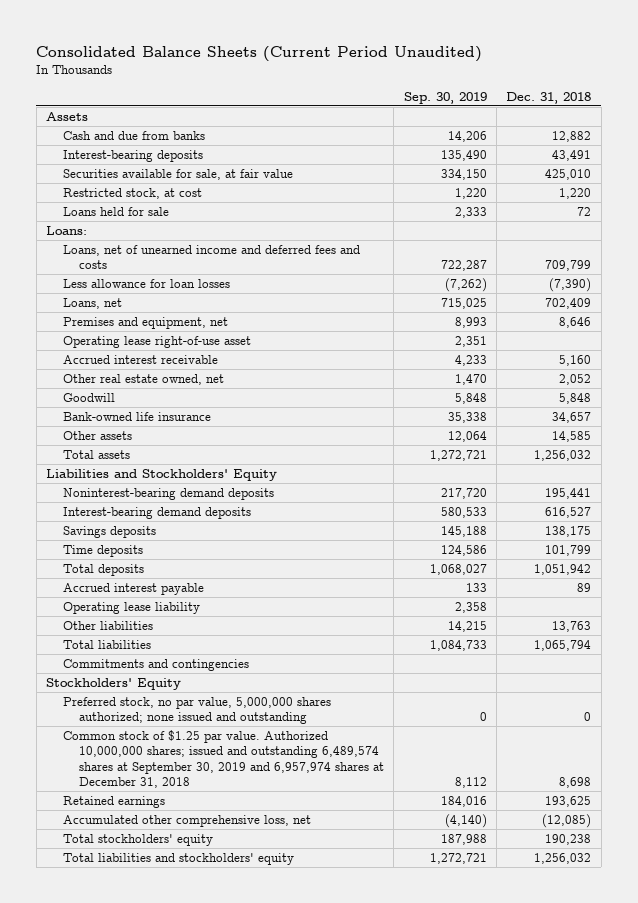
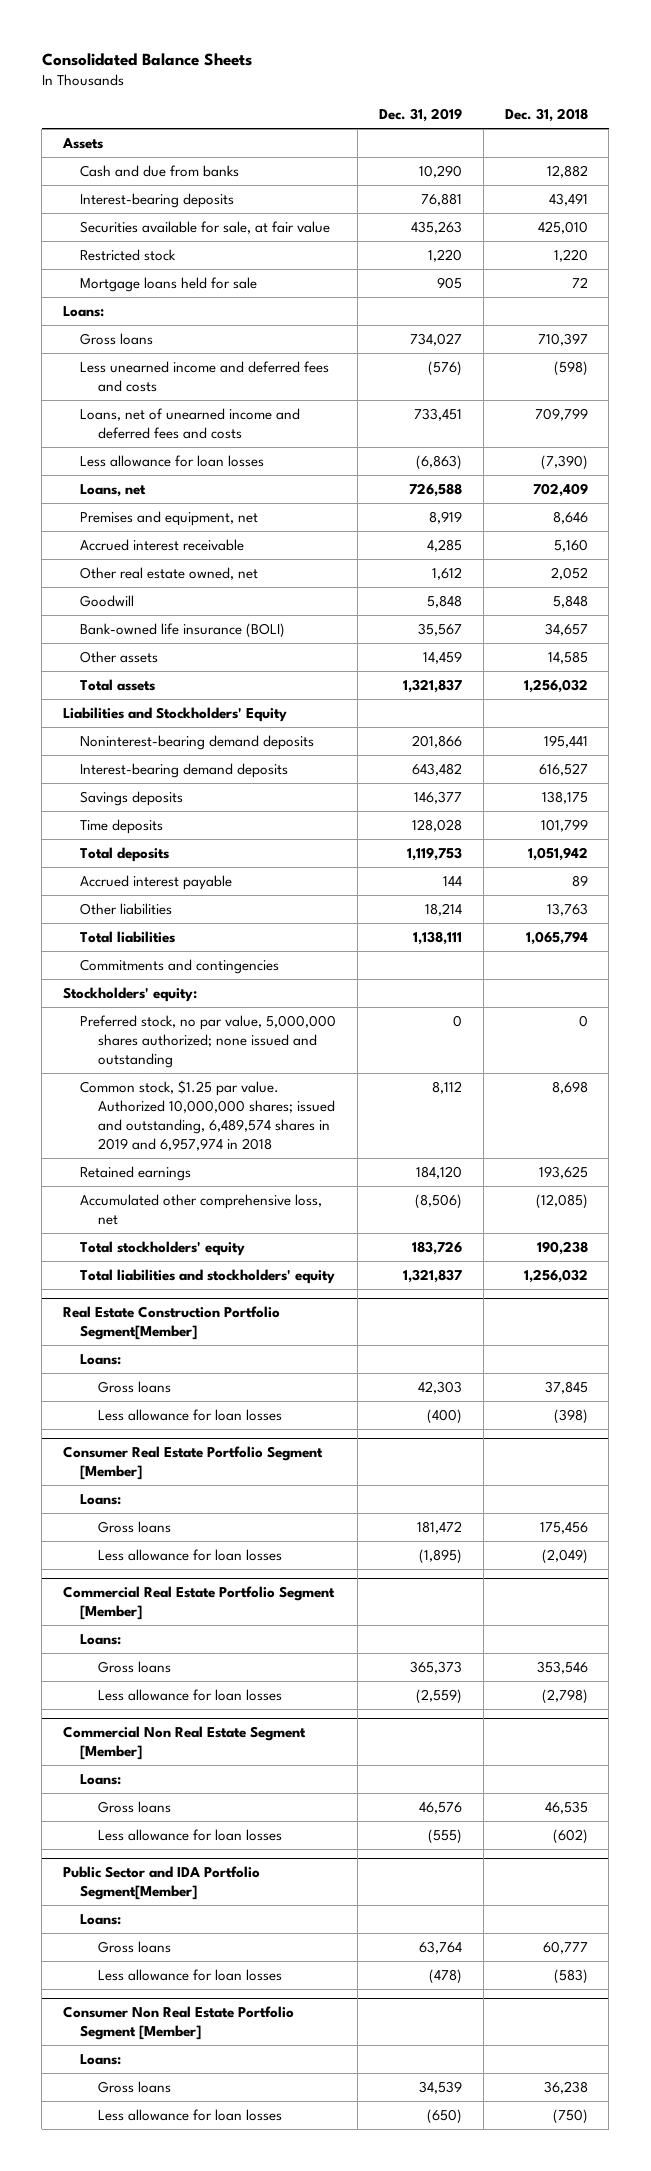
- Consolidated Balance Sheets (Current Period Unaudited)
+ Consolidated Balance Sheets
- | Sep. 30, 2019 | Dec. 31, 2018
+ | Dec. 31, 2019 | Dec. 31, 2018
- Restricted stock, at cost | 1,220 | 1,220
- Loans held for sale | 2,333 | 72
+ Restricted stock | 1,220 | 1,220
+ Mortgage loans held for sale | 905 | 72
+ Gross loans | 734,027 | 710,397
+ Less unearned income and deferred fees and costs | (576) | (598)
- Operating lease right-of-use asset | 2,351 |
- Bank-owned life insurance | 35,338 | 34,657
+ Bank-owned life insurance (BOLI) | 35,567 | 34,657
- Operating lease liability | 2,358 |
- Stockholders' Equity
+ Stockholders' equity:
- Common stock of $1.25 par value. Authorized 10,000,000 shares; issued and outstanding 6,489,574 shares at September 30, 2019 and 6,957,974 shares at December 31, 2018 | 8,112 | 8,698
+ Common stock, $1.25 par value. Authorized 10,000,000 shares; issued and outstanding, 6,489,574 shares in 2019 and 6,957,974 in 2018 | 8,112 | 8,698
+ Real Estate Construction Portfolio Segment[Member]
+ Loans:
+ Gross loans | 42,303 | 37,845
+ Less allowance for loan losses | (400) | (398)
+ Consumer Real Estate Portfolio Segment [Member]
+ Loans:
+ Gross loans | 181,472 | 175,456
+ Less allowance for loan losses | (1,895) | (2,049)
+ Commercial Real Estate Portfolio Segment [Member]
+ Loans:
+ Gross loans | 365,373 | 353,546
+ Less allowance for loan losses | (2,559) | (2,798)
+ Commercial Non Real Estate Segment [Member]
+ Loans:
+ Gross loans | 46,576 | 46,535
+ Less allowance for loan losses | (555) | (602)
+ Public Sector and IDA Portfolio Segment[Member]
+ Loans:
+ Gross loans | 63,764 | 60,777
+ Less allowance for loan losses | (478) | (583)
+ Consumer Non Real Estate Portfolio Segment [Member]
+ Loans:
+ Gross loans | 34,539 | 36,238
+ Less allowance for loan losses | (650) | (750)

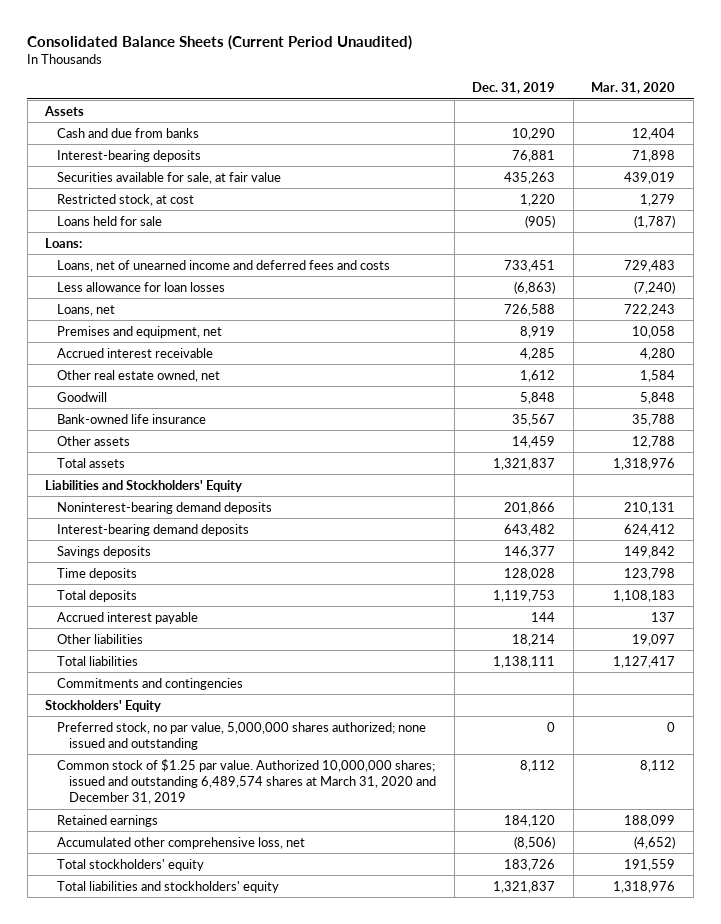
- Consolidated Balance Sheets
+ Consolidated Balance Sheets (Current Period Unaudited)
- | Dec. 31, 2019 | Dec. 31, 2018
+ | Dec. 31, 2019 | Mar. 31, 2020
- Restricted stock | 1,220 | 1,220
- Mortgage loans held for sale | 905 | 72
+ Restricted stock, at cost | 1,220 | 1,279
+ Loans held for sale | (905) | (1,787)
- Gross loans | 734,027 | 710,397
- Less unearned income and deferred fees and costs | (576) | (598)
- Bank-owned life insurance (BOLI) | 35,567 | 34,657
+ Bank-owned life insurance | 35,567 | 35,788
- Stockholders' equity:
+ Stockholders' Equity
- Common stock, $1.25 par value. Authorized 10,000,000 shares; issued and outstanding, 6,489,574 shares in 2019 and 6,957,974 in 2018 | 8,112 | 8,698
+ Common stock of $1.25 par value. Authorized 10,000,000 shares; issued and outstanding 6,489,574 shares at March 31, 2020 and December 31, 2019 | 8,112 | 8,112
- Real Estate Construction Portfolio Segment[Member]
- Loans:
- Gross loans | 42,303 | 37,845
- Less allowance for loan losses | (400) | (398)
- Consumer Real Estate Portfolio Segment [Member]
- Loans:
- Gross loans | 181,472 | 175,456
- Less allowance for loan losses | (1,895) | (2,049)
- Commercial Real Estate Portfolio Segment [Member]
- Loans:
- Gross loans | 365,373 | 353,546
- Less allowance for loan losses | (2,559) | (2,798)
- Commercial Non Real Estate Segment [Member]
- Loans:
- Gross loans | 46,576 | 46,535
- Less allowance for loan losses | (555) | (602)
- Public Sector and IDA Portfolio Segment[Member]
- Loans:
- Gross loans | 63,764 | 60,777
- Less allowance for loan losses | (478) | (583)
- Consumer Non Real Estate Portfolio Segment [Member]
- Loans:
- Gross loans | 34,539 | 36,238
- Less allowance for loan losses | (650) | (750)

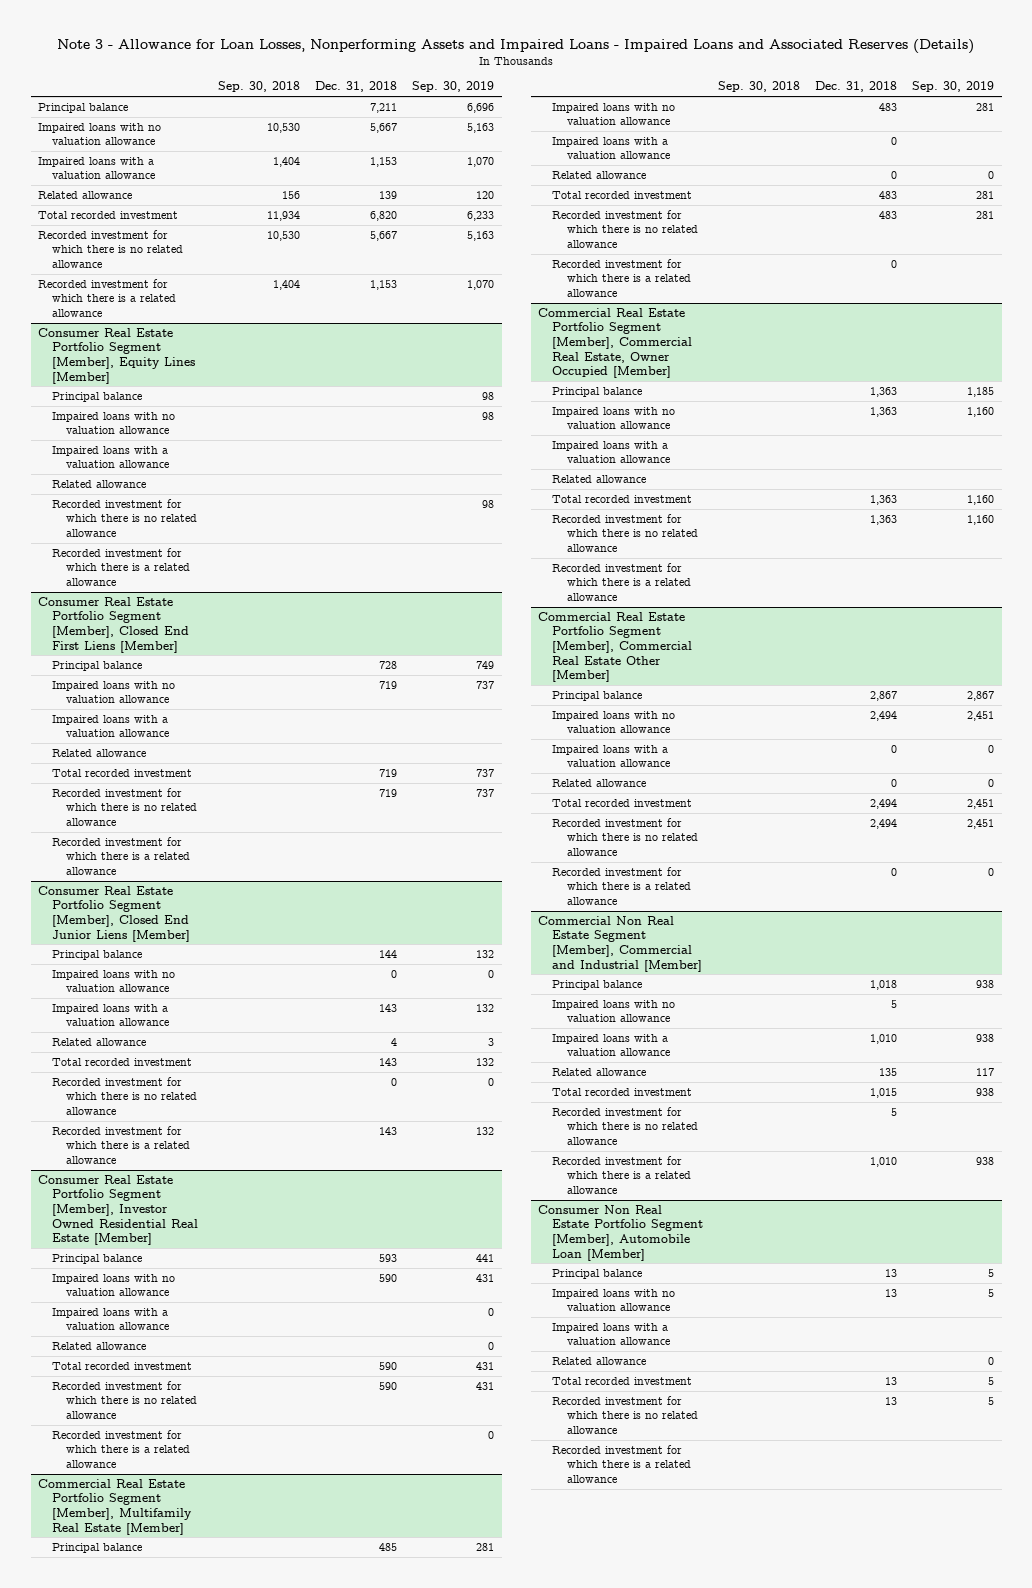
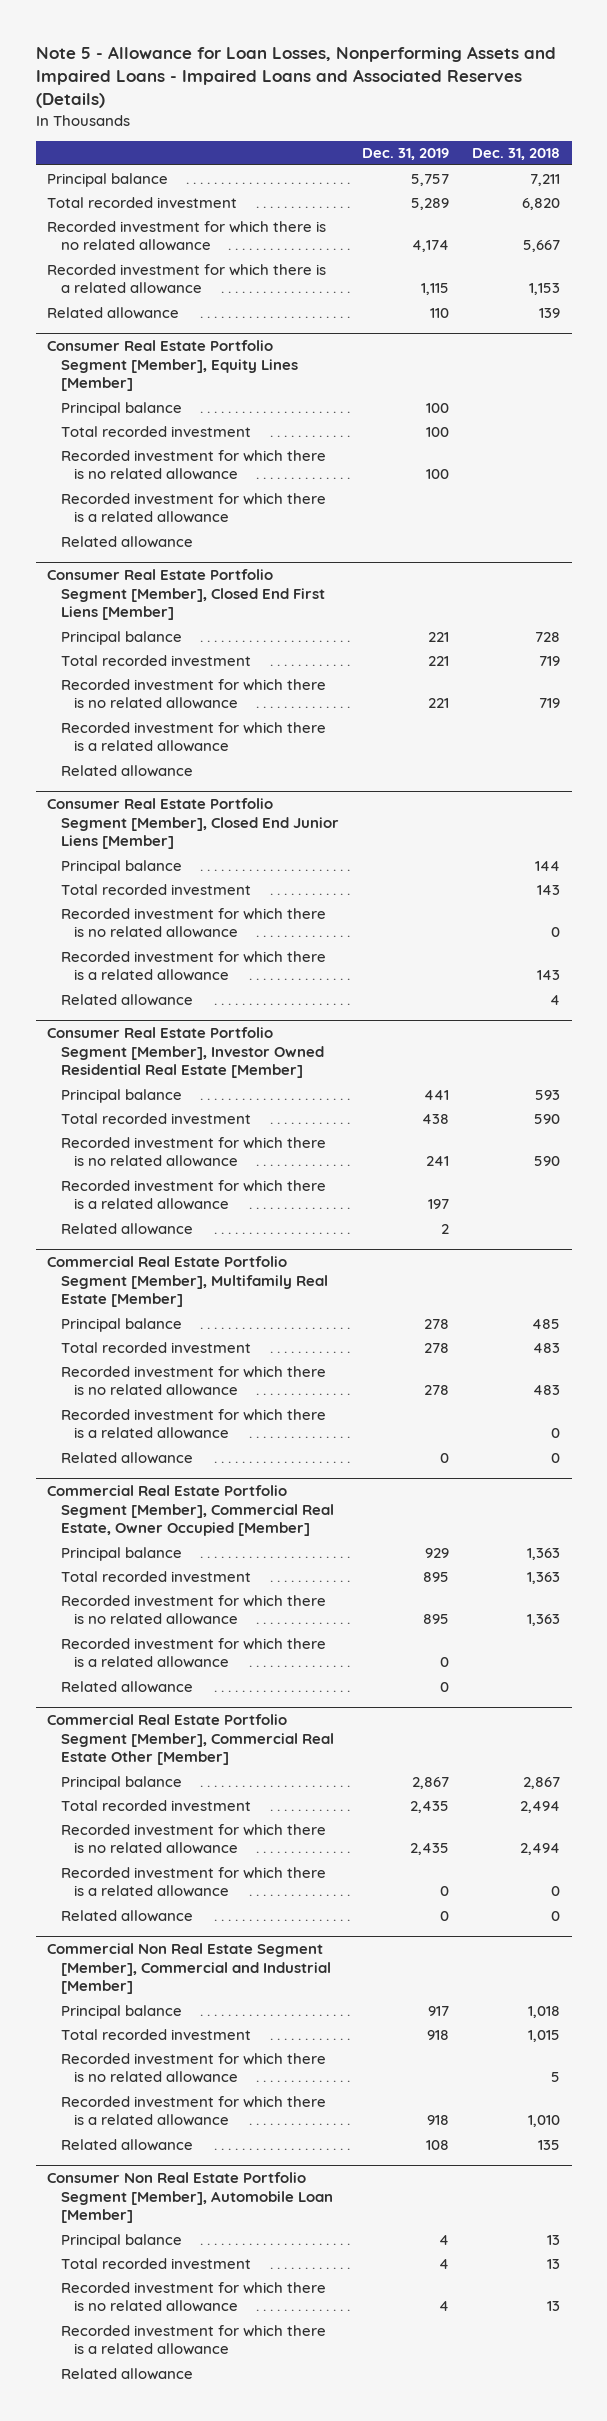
- Note 3 - Allowance for Loan Losses, Nonperforming Assets and Impaired Loans - Impaired Loans and Associated Reserves (Details)
+ Note 5 - Allowance for Loan Losses, Nonperforming Assets and Impaired Loans - Impaired Loans and Associated Reserves (Details)
- | Sep. 30, 2018 | Dec. 31, 2018 | Sep. 30, 2019
+ | Dec. 31, 2019 | Dec. 31, 2018
- Impaired loans with no valuation allowance | 10,530 | 5,667 | 5,163
- Impaired loans with a valuation allowance | 1,404 | 1,153 | 1,070
moved down: Related allowance | 110 | 139
@ Consumer Real Estate Portfolio Segment [Member], Equity Lines [Member]
- Impaired loans with no valuation allowance | | | 98
- Impaired loans with a valuation allowance
+ Total recorded investment | 100 |
moved down: Related allowance
@ Consumer Real Estate Portfolio Segment [Member], Closed End First Liens [Member]
- Impaired loans with no valuation allowance | | 719 | 737
- Impaired loans with a valuation allowance
moved down: Related allowance
@ Consumer Real Estate Portfolio Segment [Member], Closed End Junior Liens [Member]
- Impaired loans with no valuation allowance | | 0 | 0
- Impaired loans with a valuation allowance | | 143 | 132
moved down: Related allowance | | 4
@ Consumer Real Estate Portfolio Segment [Member], Investor Owned Residential Real Estate [Member]
- Impaired loans with no valuation allowance | | 590 | 431
- Impaired loans with a valuation allowance | | | 0
moved down: Related allowance | 2 |
@ Commercial Real Estate Portfolio Segment [Member], Multifamily Real Estate [Member]
- Impaired loans with no valuation allowance | | 483 | 281
- Impaired loans with a valuation allowance | | 0 |
moved down: Related allowance | 0 | 0
@ Commercial Real Estate Portfolio Segment [Member], Commercial Real Estate, Owner Occupied [Member]
- Impaired loans with no valuation allowance | | 1,363 | 1,160
- Impaired loans with a valuation allowance
moved down: Related allowance | 0 |
@ Commercial Real Estate Portfolio Segment [Member], Commercial Real Estate Other [Member]
- Impaired loans with no valuation allowance | | 2,494 | 2,451
- Impaired loans with a valuation allowance | | 0 | 0
moved down: Related allowance | 0 | 0
@ Commercial Non Real Estate Segment [Member], Commercial and Industrial [Member]
- Impaired loans with no valuation allowance | | 5 |
- Impaired loans with a valuation allowance | | 1,010 | 938
moved down: Related allowance | 108 | 135
@ Consumer Non Real Estate Portfolio Segment [Member], Automobile Loan [Member]
- Impaired loans with no valuation allowance | | 13 | 5
- Impaired loans with a valuation allowance
moved down: Related allowance

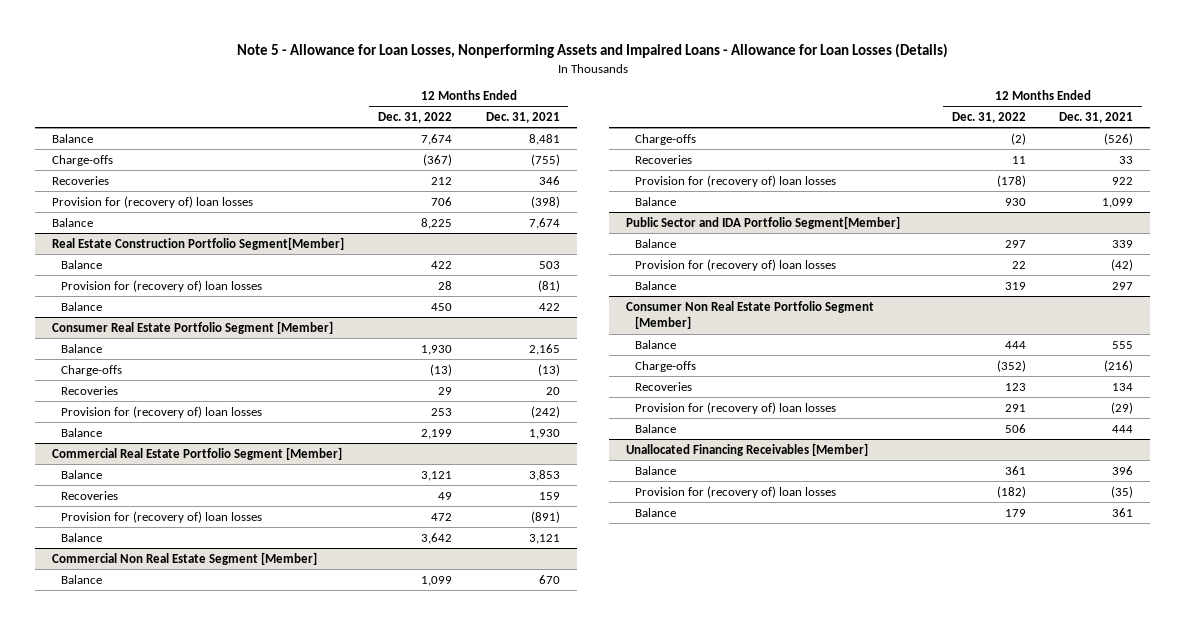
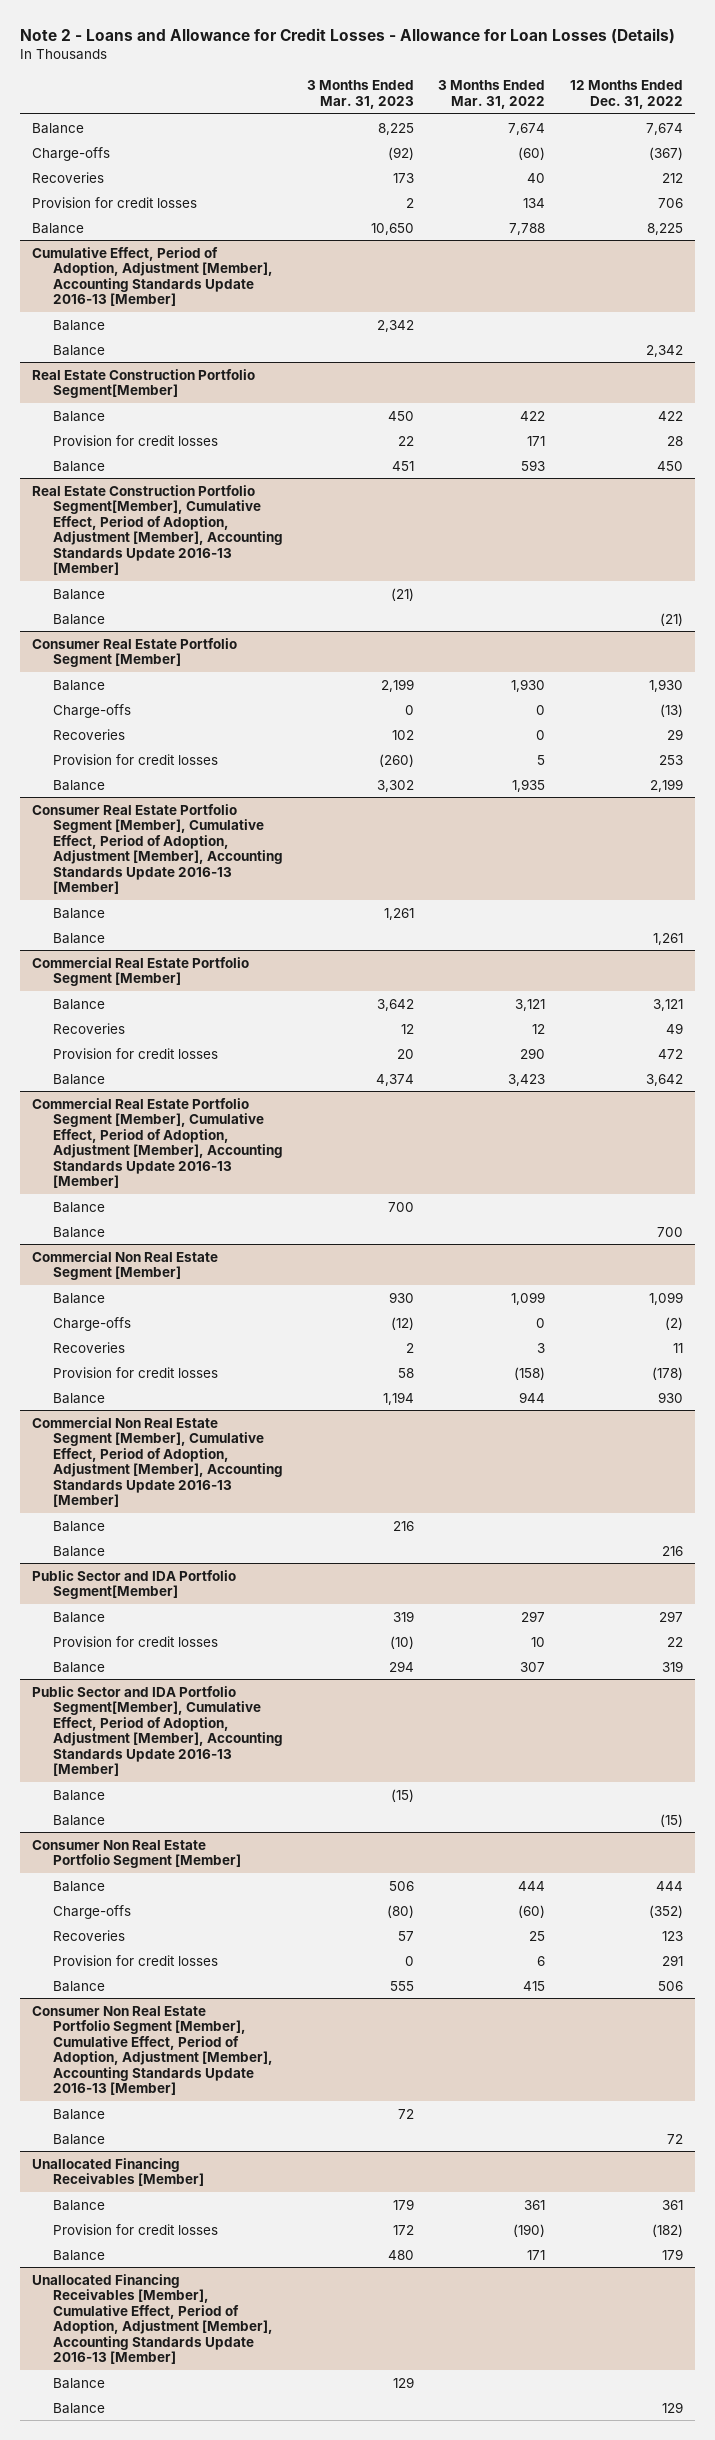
- Note 5 - Allowance for Loan Losses, Nonperforming Assets and Impaired Loans - Allowance for Loan Losses (Details)
+ Note 2 - Loans and Allowance for Credit Losses - Allowance for Loan Losses (Details)
- | 12 Months Ended Dec. 31, 2022 | 12 Months Ended Dec. 31, 2021
+ | 3 Months Ended Mar. 31, 2023 | 3 Months Ended Mar. 31, 2022 | 12 Months Ended Dec. 31, 2022
- Provision for (recovery of) loan losses | 706 | (398)
+ Provision for credit losses | 2 | 134 | 706
+ Cumulative Effect, Period of Adoption, Adjustment [Member], Accounting Standards Update 2016-13 [Member]
+ Balance | 2,342 | |
+ Balance | | | 2,342
@ Real Estate Construction Portfolio Segment[Member]
- Provision for (recovery of) loan losses | 28 | (81)
+ Provision for credit losses | 22 | 171 | 28
+ Real Estate Construction Portfolio Segment[Member], Cumulative Effect, Period of Adoption, Adjustment [Member], Accounting Standards Update 2016-13 [Member]
+ Balance | (21) | |
+ Balance | | | (21)
@ Consumer Real Estate Portfolio Segment [Member]
- Provision for (recovery of) loan losses | 253 | (242)
+ Provision for credit losses | (260) | 5 | 253
+ Consumer Real Estate Portfolio Segment [Member], Cumulative Effect, Period of Adoption, Adjustment [Member], Accounting Standards Update 2016-13 [Member]
+ Balance | 1,261 | |
+ Balance | | | 1,261
@ Commercial Real Estate Portfolio Segment [Member]
- Provision for (recovery of) loan losses | 472 | (891)
+ Provision for credit losses | 20 | 290 | 472
+ Commercial Real Estate Portfolio Segment [Member], Cumulative Effect, Period of Adoption, Adjustment [Member], Accounting Standards Update 2016-13 [Member]
+ Balance | 700 | |
+ Balance | | | 700
@ Commercial Non Real Estate Segment [Member]
- Provision for (recovery of) loan losses | (178) | 922
+ Provision for credit losses | 58 | (158) | (178)
+ Commercial Non Real Estate Segment [Member], Cumulative Effect, Period of Adoption, Adjustment [Member], Accounting Standards Update 2016-13 [Member]
+ Balance | 216 | |
+ Balance | | | 216
@ Public Sector and IDA Portfolio Segment[Member]
- Provision for (recovery of) loan losses | 22 | (42)
+ Provision for credit losses | (10) | 10 | 22
+ Public Sector and IDA Portfolio Segment[Member], Cumulative Effect, Period of Adoption, Adjustment [Member], Accounting Standards Update 2016-13 [Member]
+ Balance | (15) | |
+ Balance | | | (15)
@ Consumer Non Real Estate Portfolio Segment [Member]
- Provision for (recovery of) loan losses | 291 | (29)
+ Provision for credit losses | 0 | 6 | 291
+ Consumer Non Real Estate Portfolio Segment [Member], Cumulative Effect, Period of Adoption, Adjustment [Member], Accounting Standards Update 2016-13 [Member]
+ Balance | 72 | |
+ Balance | | | 72
@ Unallocated Financing Receivables [Member]
- Provision for (recovery of) loan losses | (182) | (35)
+ Provision for credit losses | 172 | (190) | (182)
+ Unallocated Financing Receivables [Member], Cumulative Effect, Period of Adoption, Adjustment [Member], Accounting Standards Update 2016-13 [Member]
+ Balance | 129 | |
+ Balance | | | 129

